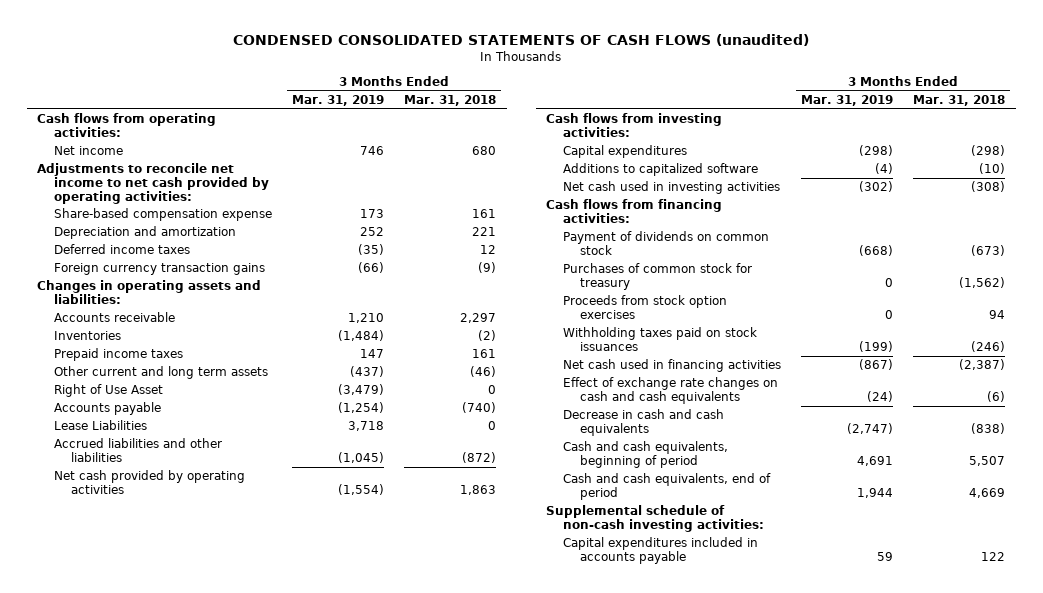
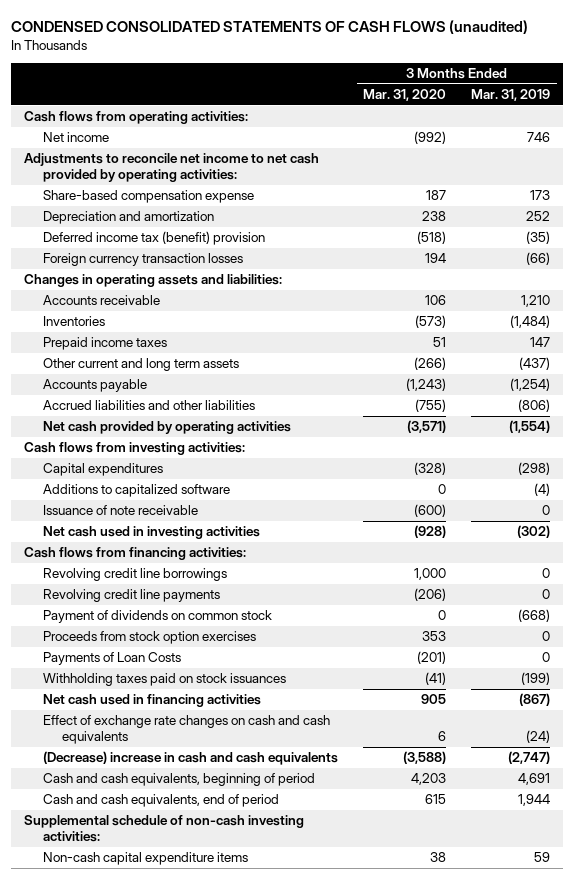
- | 3 Months Ended Mar. 31, 2019 | 3 Months Ended Mar. 31, 2018
+ | 3 Months Ended Mar. 31, 2020 | 3 Months Ended Mar. 31, 2019
- Deferred income taxes | (35) | 12
- Foreign currency transaction gains | (66) | (9)
+ Deferred income tax (benefit) provision | (518) | (35)
+ Foreign currency transaction losses | 194 | (66)
- Right of Use Asset | (3,479) | 0
- Lease Liabilities | 3,718 | 0
- Accrued liabilities and other liabilities | (1,045) | (872)
+ Accrued liabilities and other liabilities | (755) | (806)
+ Issuance of note receivable | (600) | 0
+ Revolving credit line borrowings | 1,000 | 0
+ Revolving credit line payments | (206) | 0
- Purchases of common stock for treasury | 0 | (1,562)
+ Payments of Loan Costs | (201) | 0
- Decrease in cash and cash equivalents | (2,747) | (838)
+ (Decrease) increase in cash and cash equivalents | (3,588) | (2,747)
- Capital expenditures included in accounts payable | 59 | 122
+ Non-cash capital expenditure items | 38 | 59

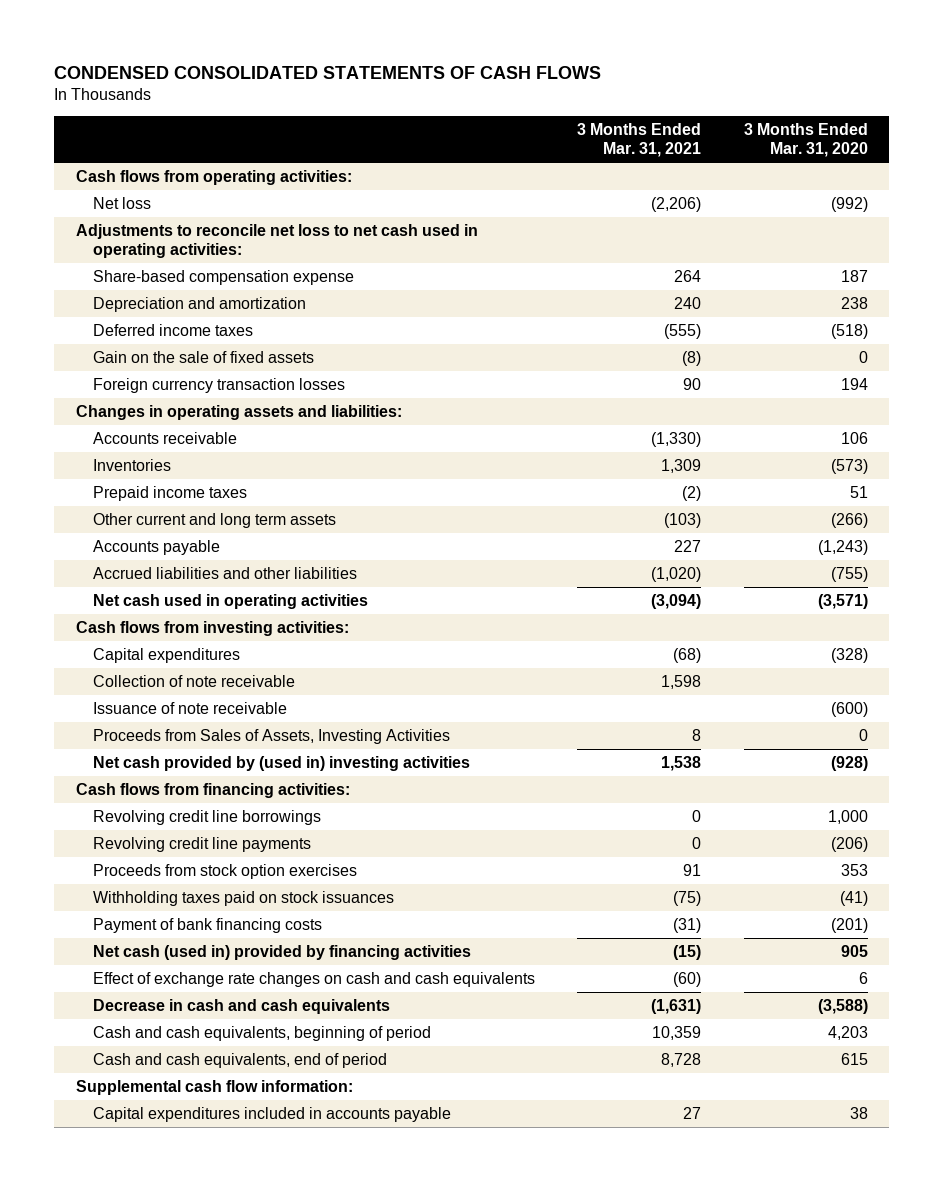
- CONDENSED CONSOLIDATED STATEMENTS OF CASH FLOWS (unaudited)
+ CONDENSED CONSOLIDATED STATEMENTS OF CASH FLOWS
- | 3 Months Ended Mar. 31, 2020 | 3 Months Ended Mar. 31, 2019
+ | 3 Months Ended Mar. 31, 2021 | 3 Months Ended Mar. 31, 2020
- Net income | (992) | 746
- Adjustments to reconcile net income to net cash provided by operating activities:
+ Net loss | (2,206) | (992)
+ Adjustments to reconcile net loss to net cash used in operating activities:
- Deferred income tax (benefit) provision | (518) | (35)
+ Deferred income taxes | (555) | (518)
+ Gain on the sale of fixed assets | (8) | 0
- Net cash provided by operating activities | (3,571) | (1,554)
+ Net cash used in operating activities | (3,094) | (3,571)
- Additions to capitalized software | 0 | (4)
+ Collection of note receivable | 1,598 |
- Net cash used in investing activities | (928) | (302)
+ Proceeds from Sales of Assets, Investing Activities | 8 | 0
+ Net cash provided by (used in) investing activities | 1,538 | (928)
- Payment of dividends on common stock | 0 | (668)
- Payments of Loan Costs | (201) | 0
- Net cash used in financing activities | 905 | (867)
+ Payment of bank financing costs | (31) | (201)
+ Net cash (used in) provided by financing activities | (15) | 905
- (Decrease) increase in cash and cash equivalents | (3,588) | (2,747)
+ Decrease in cash and cash equivalents | (1,631) | (3,588)
- Supplemental schedule of non-cash investing activities:
- Non-cash capital expenditure items | 38 | 59
+ Supplemental cash flow information:
+ Capital expenditures included in accounts payable | 27 | 38

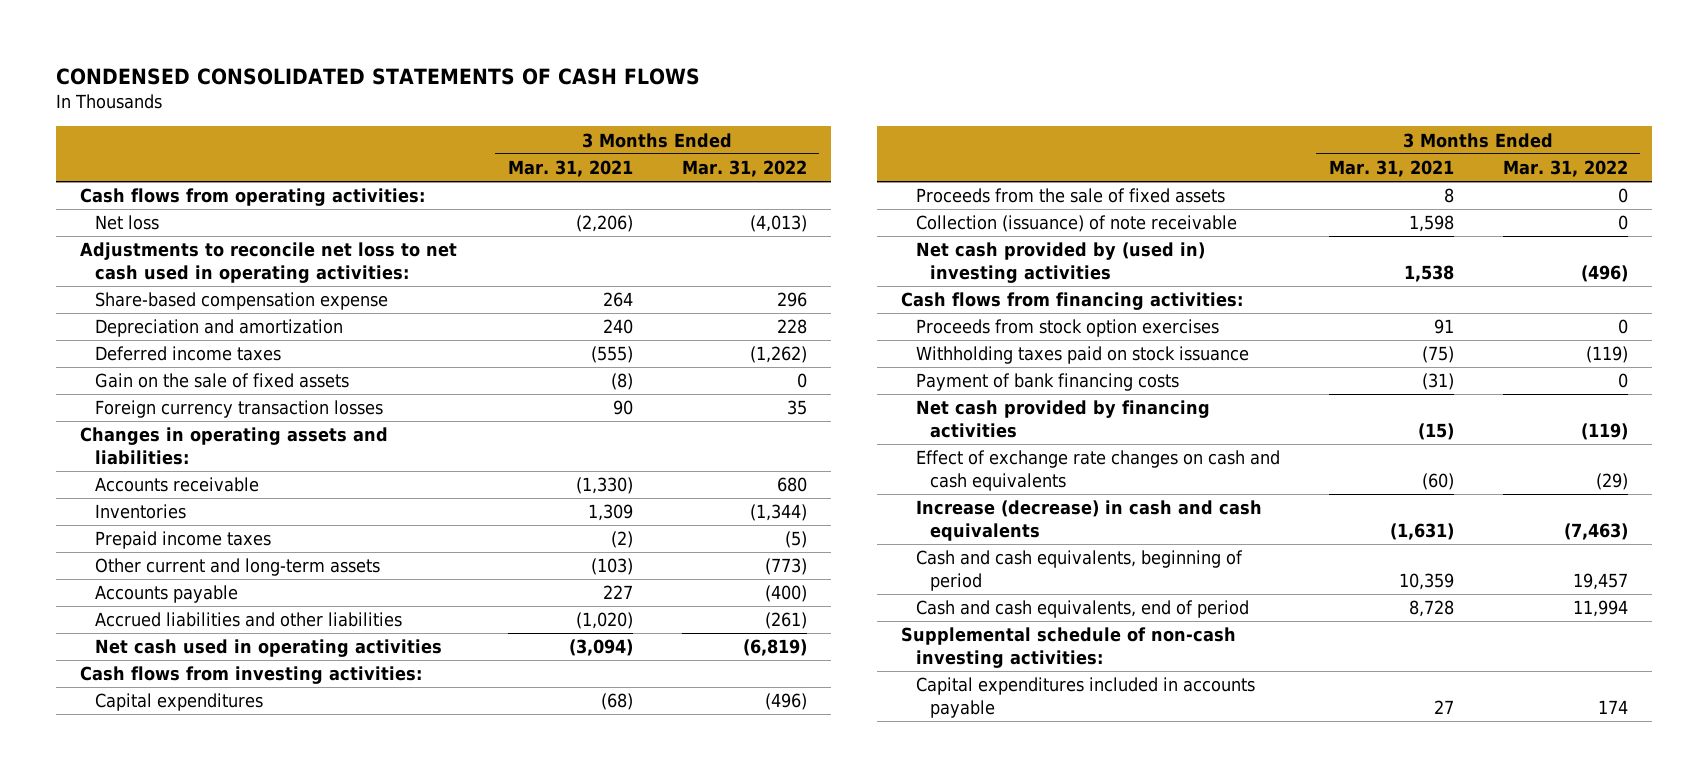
- | 3 Months Ended Mar. 31, 2021 | 3 Months Ended Mar. 31, 2020
+ | 3 Months Ended Mar. 31, 2021 | 3 Months Ended Mar. 31, 2022
- Other current and long term assets | (103) | (266)
+ Other current and long-term assets | (103) | (773)
- Collection of note receivable | 1,598 |
- Issuance of note receivable | | (600)
- Proceeds from Sales of Assets, Investing Activities | 8 | 0
+ Proceeds from the sale of fixed assets | 8 | 0
+ Collection (issuance) of note receivable | 1,598 | 0
- Revolving credit line borrowings | 0 | 1,000
- Revolving credit line payments | 0 | (206)
- Withholding taxes paid on stock issuances | (75) | (41)
+ Withholding taxes paid on stock issuance | (75) | (119)
- Net cash (used in) provided by financing activities | (15) | 905
+ Net cash provided by financing activities | (15) | (119)
- Decrease in cash and cash equivalents | (1,631) | (3,588)
+ Increase (decrease) in cash and cash equivalents | (1,631) | (7,463)
- Supplemental cash flow information:
+ Supplemental schedule of non-cash investing activities:

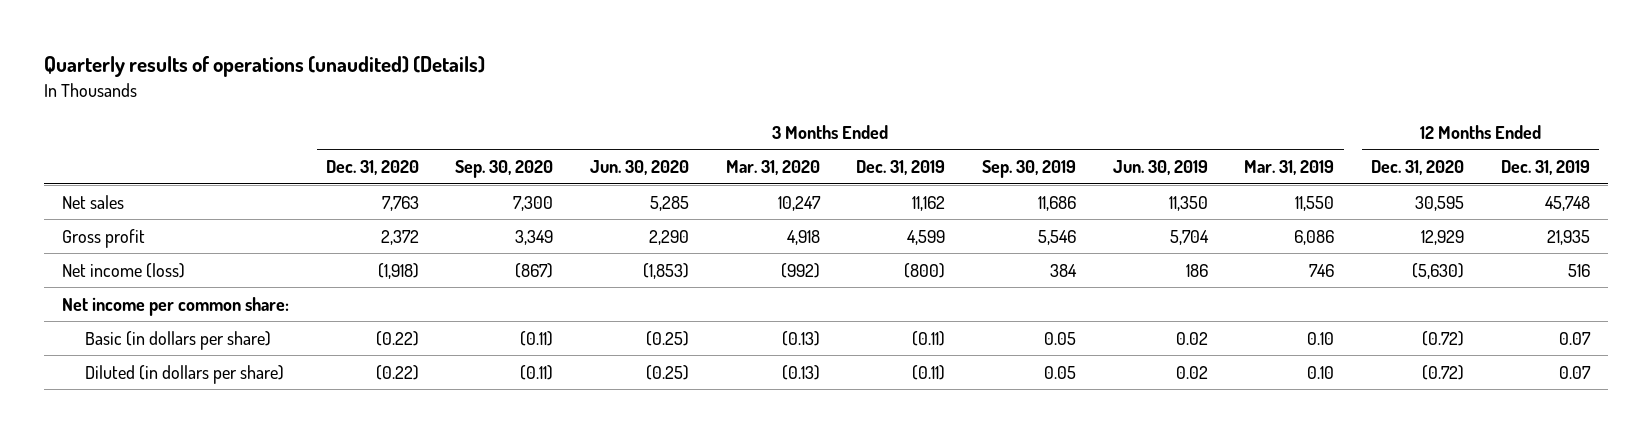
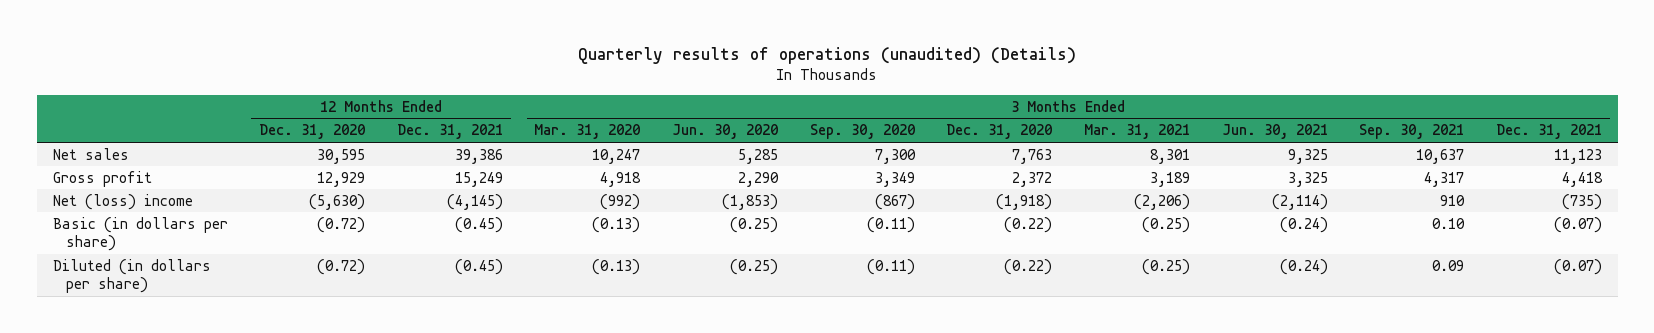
- | 3 Months Ended Dec. 31, 2020 | 3 Months Ended Sep. 30, 2020 | 3 Months Ended Jun. 30, 2020 | 3 Months Ended Mar. 31, 2020 | 3 Months Ended Dec. 31, 2019 | 3 Months Ended Sep. 30, 2019 | 3 Months Ended Jun. 30, 2019 | 3 Months Ended Mar. 31, 2019 | 12 Months Ended Dec. 31, 2020 | 12 Months Ended Dec. 31, 2019
+ | 12 Months Ended Dec. 31, 2020 | 12 Months Ended Dec. 31, 2021 | 3 Months Ended Mar. 31, 2020 | 3 Months Ended Jun. 30, 2020 | 3 Months Ended Sep. 30, 2020 | 3 Months Ended Dec. 31, 2020 | 3 Months Ended Mar. 31, 2021 | 3 Months Ended Jun. 30, 2021 | 3 Months Ended Sep. 30, 2021 | 3 Months Ended Dec. 31, 2021
- Net income (loss) | (1,918) | (867) | (1,853) | (992) | (800) | 384 | 186 | 746 | (5,630) | 516
- Net income per common share:
+ Net (loss) income | (5,630) | (4,145) | (992) | (1,853) | (867) | (1,918) | (2,206) | (2,114) | 910 | (735)

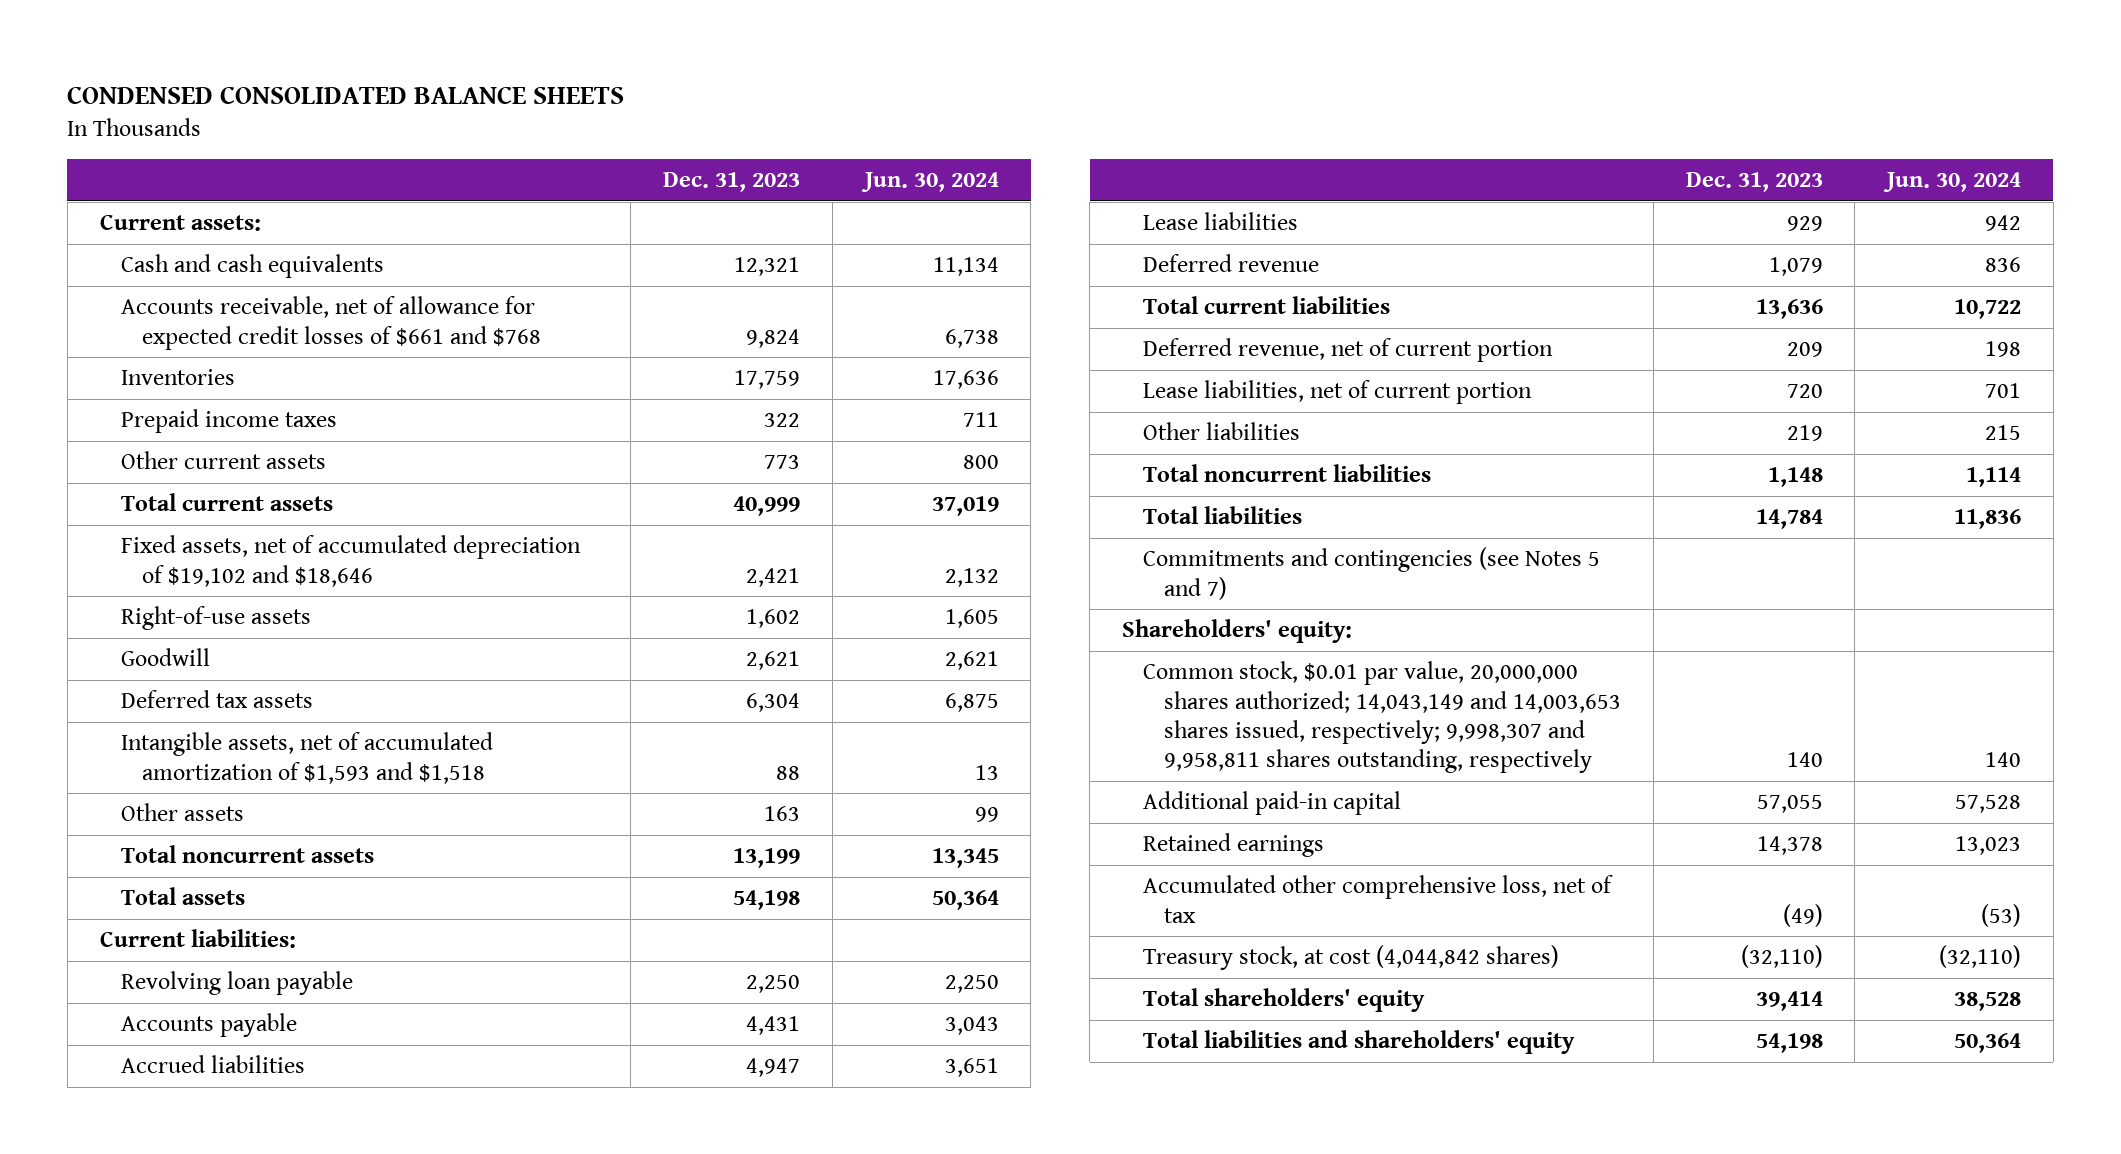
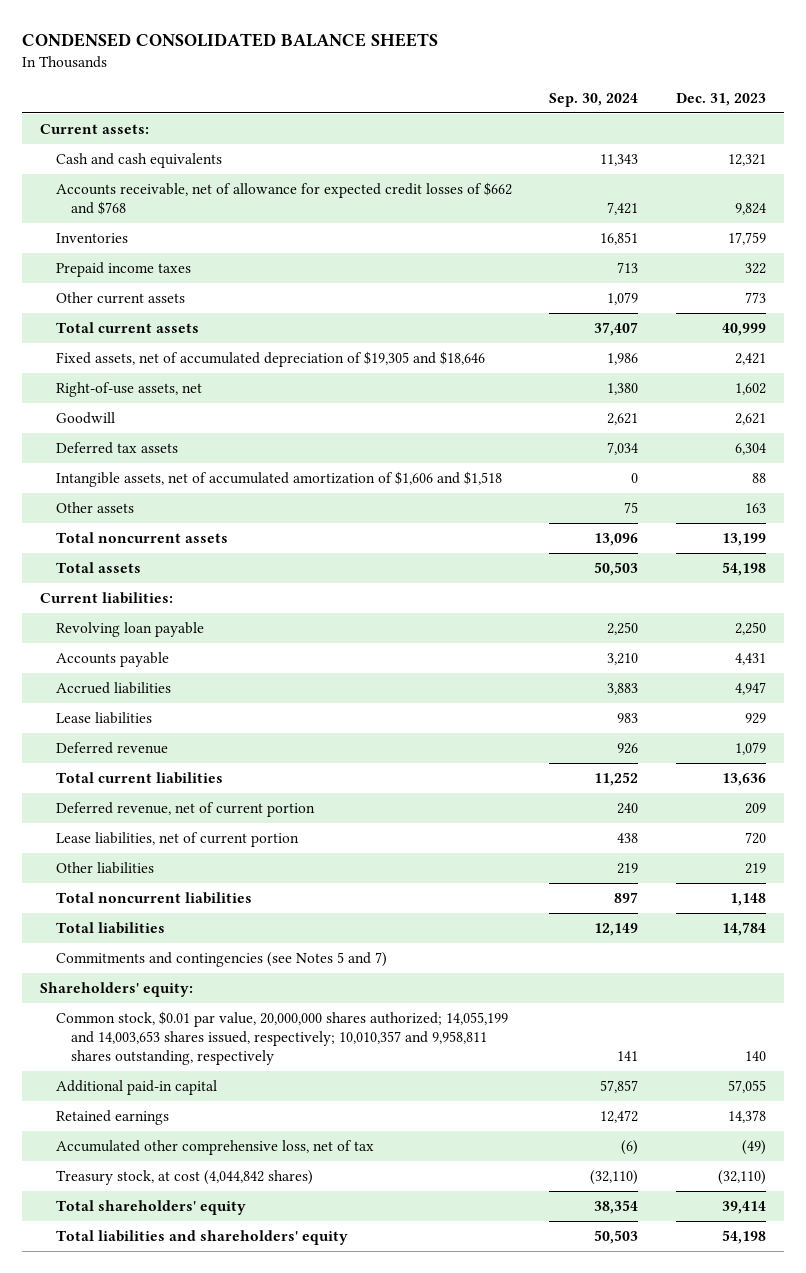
- | Dec. 31, 2023 | Jun. 30, 2024
+ | Sep. 30, 2024 | Dec. 31, 2023
- Accounts receivable, net of allowance for expected credit losses of $661 and $768 | 9,824 | 6,738
+ Accounts receivable, net of allowance for expected credit losses of $662 and $768 | 7,421 | 9,824
- Fixed assets, net of accumulated depreciation of $19,102 and $18,646 | 2,421 | 2,132
- Right-of-use assets | 1,602 | 1,605
+ Fixed assets, net of accumulated depreciation of $19,305 and $18,646 | 1,986 | 2,421
+ Right-of-use assets, net | 1,380 | 1,602
- Intangible assets, net of accumulated amortization of $1,593 and $1,518 | 88 | 13
+ Intangible assets, net of accumulated amortization of $1,606 and $1,518 | 0 | 88
- Common stock, $0.01 par value, 20,000,000 shares authorized; 14,043,149 and 14,003,653 shares issued, respectively; 9,998,307 and 9,958,811 shares outstanding, respectively | 140 | 140
+ Common stock, $0.01 par value, 20,000,000 shares authorized; 14,055,199 and 14,003,653 shares issued, respectively; 10,010,357 and 9,958,811 shares outstanding, respectively | 141 | 140

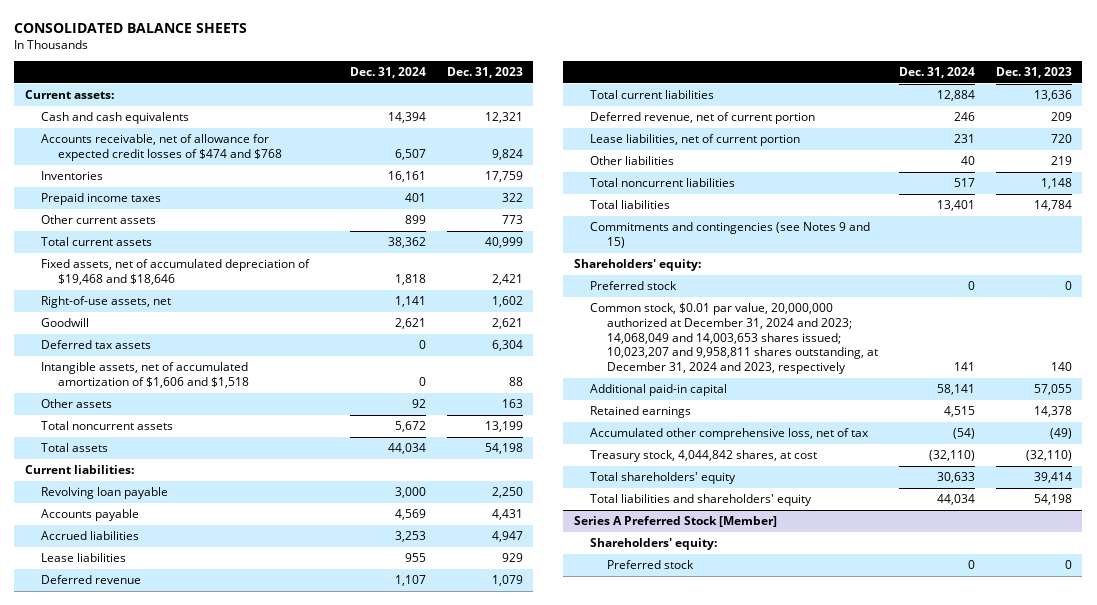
- CONDENSED CONSOLIDATED BALANCE SHEETS
+ CONSOLIDATED BALANCE SHEETS
- | Sep. 30, 2024 | Dec. 31, 2023
+ | Dec. 31, 2024 | Dec. 31, 2023
- Accounts receivable, net of allowance for expected credit losses of $662 and $768 | 7,421 | 9,824
+ Accounts receivable, net of allowance for expected credit losses of $474 and $768 | 6,507 | 9,824
- Fixed assets, net of accumulated depreciation of $19,305 and $18,646 | 1,986 | 2,421
+ Fixed assets, net of accumulated depreciation of $19,468 and $18,646 | 1,818 | 2,421
- Commitments and contingencies (see Notes 5 and 7)
+ Commitments and contingencies (see Notes 9 and 15)
- Common stock, $0.01 par value, 20,000,000 shares authorized; 14,055,199 and 14,003,653 shares issued, respectively; 10,010,357 and 9,958,811 shares outstanding, respectively | 141 | 140
+ Preferred stock | 0 | 0
+ Common stock, $0.01 par value, 20,000,000 authorized at December 31, 2024 and 2023; 14,068,049 and 14,003,653 shares issued; 10,023,207 and 9,958,811 shares outstanding, at December 31, 2024 and 2023, respectively | 141 | 140
- Treasury stock, at cost (4,044,842 shares) | (32,110) | (32,110)
+ Treasury stock, 4,044,842 shares, at cost | (32,110) | (32,110)
+ Series A Preferred Stock [Member]
+ Shareholders' equity:
+ Preferred stock | 0 | 0

